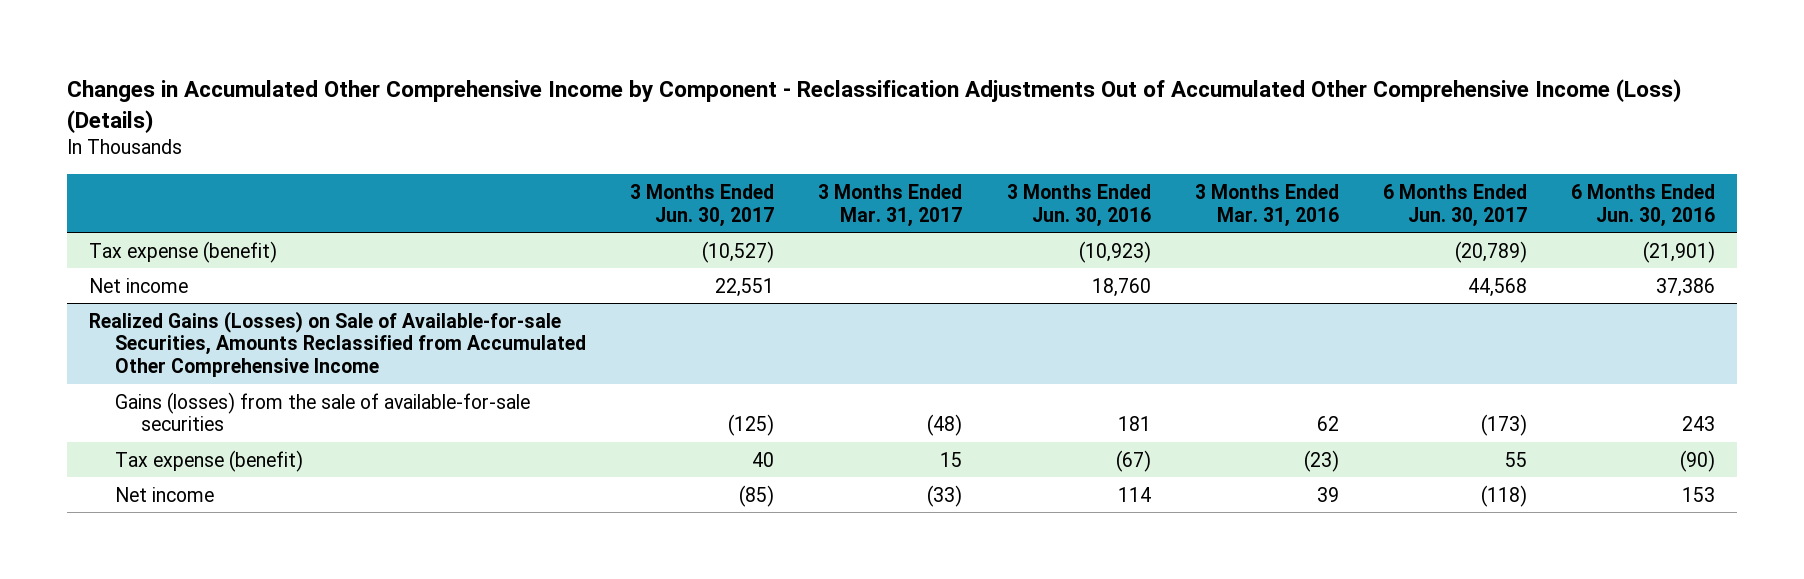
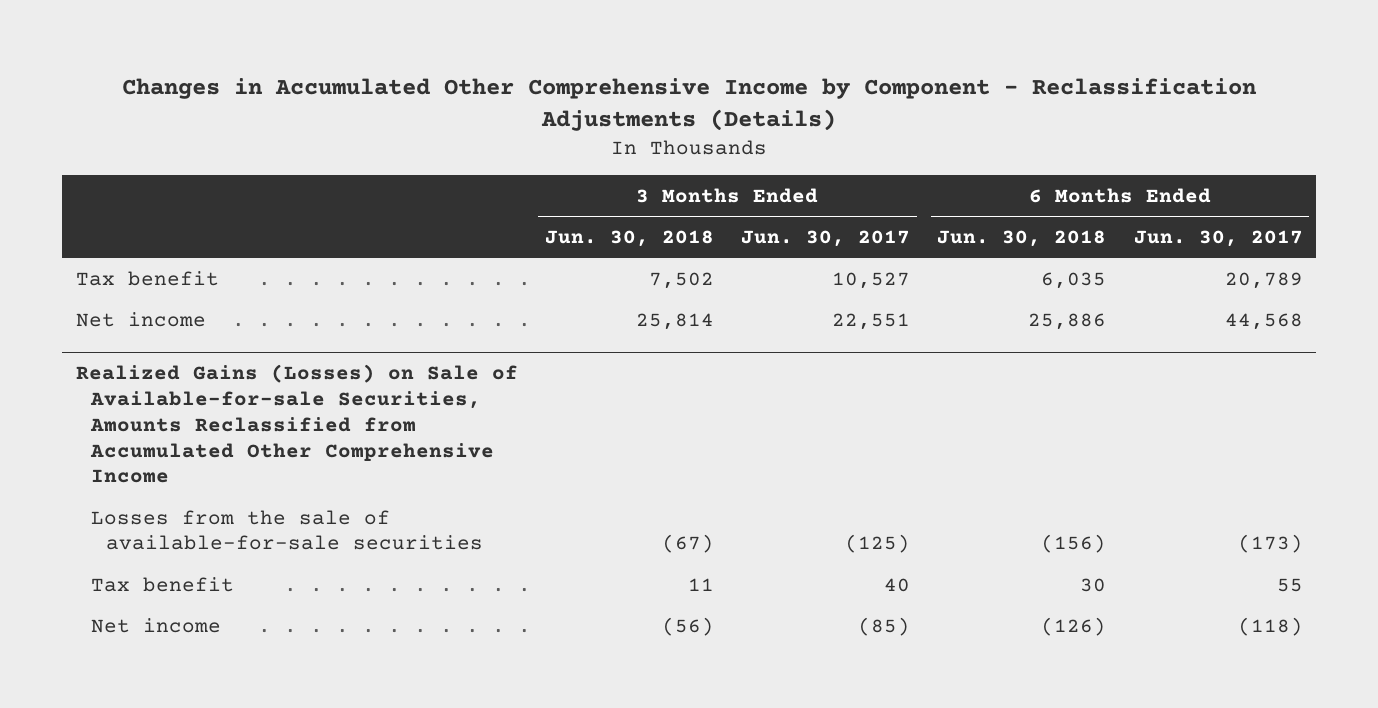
- Changes in Accumulated Other Comprehensive Income by Component - Reclassification Adjustments Out of Accumulated Other Comprehensive Income (Loss) (Details)
+ Changes in Accumulated Other Comprehensive Income by Component - Reclassification Adjustments (Details)
- | 3 Months Ended Jun. 30, 2017 | 3 Months Ended Mar. 31, 2017 | 3 Months Ended Jun. 30, 2016 | 3 Months Ended Mar. 31, 2016 | 6 Months Ended Jun. 30, 2017 | 6 Months Ended Jun. 30, 2016
+ | 3 Months Ended Jun. 30, 2018 | 3 Months Ended Jun. 30, 2017 | 6 Months Ended Jun. 30, 2018 | 6 Months Ended Jun. 30, 2017
- Tax expense (benefit) | (10,527) | | (10,923) | | (20,789) | (21,901)
+ Tax benefit | 7,502 | 10,527 | 6,035 | 20,789
@ Realized Gains (Losses) on Sale of Available-for-sale Securities, Amounts Reclassified from Accumulated Other Comprehensive Income
- Gains (losses) from the sale of available-for-sale securities | (125) | (48) | 181 | 62 | (173) | 243
- Tax expense (benefit) | 40 | 15 | (67) | (23) | 55 | (90)
+ Losses from the sale of available-for-sale securities | (67) | (125) | (156) | (173)
+ Tax benefit | 11 | 40 | 30 | 55

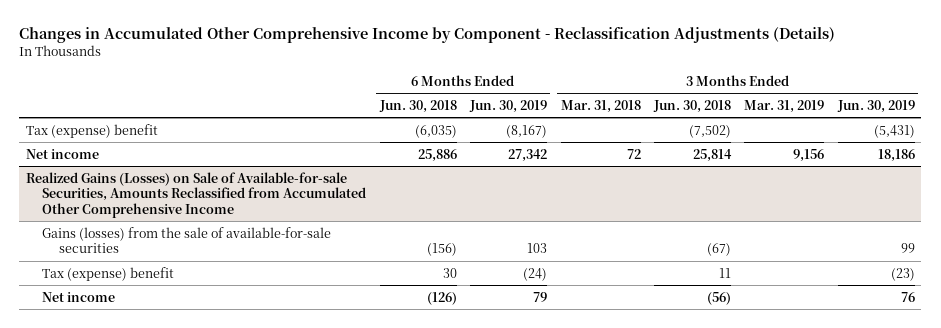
- | 3 Months Ended Jun. 30, 2018 | 3 Months Ended Jun. 30, 2017 | 6 Months Ended Jun. 30, 2018 | 6 Months Ended Jun. 30, 2017
+ | 6 Months Ended Jun. 30, 2018 | 6 Months Ended Jun. 30, 2019 | 3 Months Ended Mar. 31, 2018 | 3 Months Ended Jun. 30, 2018 | 3 Months Ended Mar. 31, 2019 | 3 Months Ended Jun. 30, 2019
- Tax benefit | 7,502 | 10,527 | 6,035 | 20,789
+ Tax (expense) benefit | (6,035) | (8,167) | | (7,502) | | (5,431)
@ Realized Gains (Losses) on Sale of Available-for-sale Securities, Amounts Reclassified from Accumulated Other Comprehensive Income
- Losses from the sale of available-for-sale securities | (67) | (125) | (156) | (173)
- Tax benefit | 11 | 40 | 30 | 55
+ Gains (losses) from the sale of available-for-sale securities | (156) | 103 | | (67) | | 99
+ Tax (expense) benefit | 30 | (24) | | 11 | | (23)

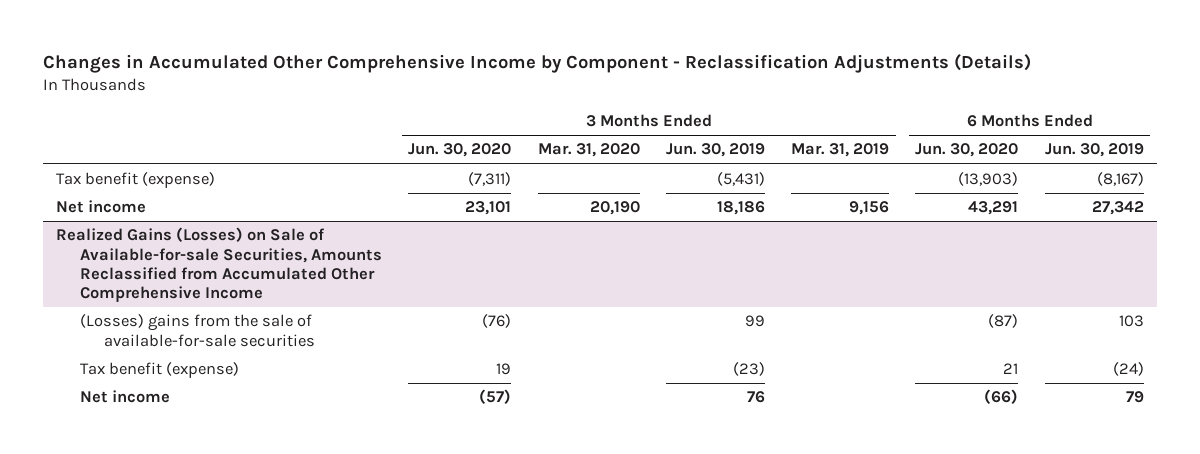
- | 6 Months Ended Jun. 30, 2018 | 6 Months Ended Jun. 30, 2019 | 3 Months Ended Mar. 31, 2018 | 3 Months Ended Jun. 30, 2018 | 3 Months Ended Mar. 31, 2019 | 3 Months Ended Jun. 30, 2019
+ | 3 Months Ended Jun. 30, 2020 | 3 Months Ended Mar. 31, 2020 | 3 Months Ended Jun. 30, 2019 | 3 Months Ended Mar. 31, 2019 | 6 Months Ended Jun. 30, 2020 | 6 Months Ended Jun. 30, 2019
- Tax (expense) benefit | (6,035) | (8,167) | | (7,502) | | (5,431)
+ Tax benefit (expense) | (7,311) | | (5,431) | | (13,903) | (8,167)
@ Realized Gains (Losses) on Sale of Available-for-sale Securities, Amounts Reclassified from Accumulated Other Comprehensive Income
- Gains (losses) from the sale of available-for-sale securities | (156) | 103 | | (67) | | 99
- Tax (expense) benefit | 30 | (24) | | 11 | | (23)
+ (Losses) gains from the sale of available-for-sale securities | (76) | | 99 | | (87) | 103
+ Tax benefit (expense) | 19 | | (23) | | 21 | (24)

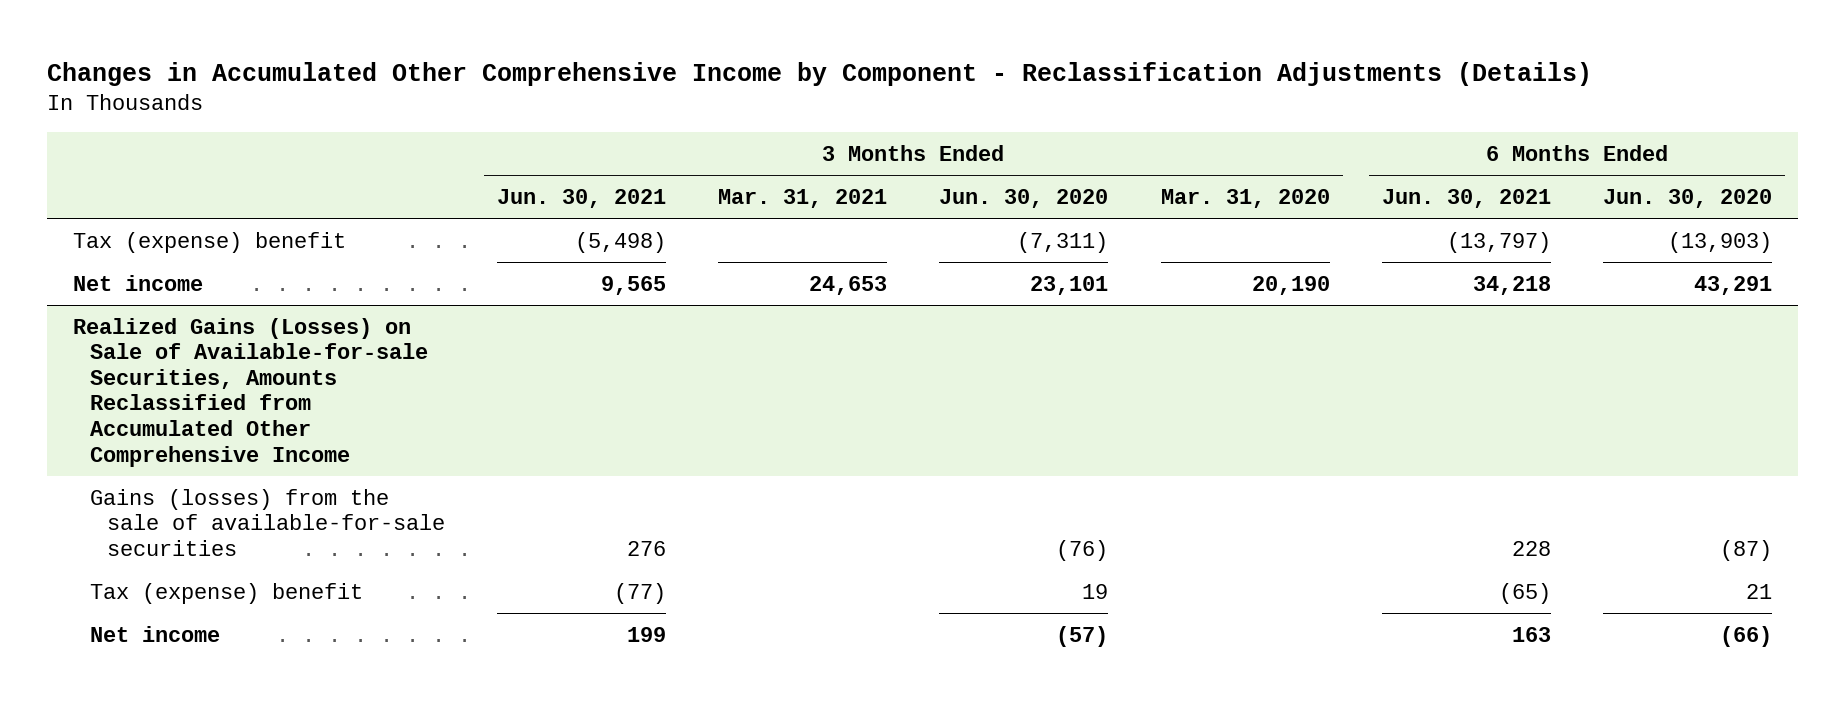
- | 3 Months Ended Jun. 30, 2020 | 3 Months Ended Mar. 31, 2020 | 3 Months Ended Jun. 30, 2019 | 3 Months Ended Mar. 31, 2019 | 6 Months Ended Jun. 30, 2020 | 6 Months Ended Jun. 30, 2019
+ | 3 Months Ended Jun. 30, 2021 | 3 Months Ended Mar. 31, 2021 | 3 Months Ended Jun. 30, 2020 | 3 Months Ended Mar. 31, 2020 | 6 Months Ended Jun. 30, 2021 | 6 Months Ended Jun. 30, 2020
- Tax benefit (expense) | (7,311) | | (5,431) | | (13,903) | (8,167)
+ Tax (expense) benefit | (5,498) | | (7,311) | | (13,797) | (13,903)
@ Realized Gains (Losses) on Sale of Available-for-sale Securities, Amounts Reclassified from Accumulated Other Comprehensive Income
- (Losses) gains from the sale of available-for-sale securities | (76) | | 99 | | (87) | 103
- Tax benefit (expense) | 19 | | (23) | | 21 | (24)
+ Gains (losses) from the sale of available-for-sale securities | 276 | | (76) | | 228 | (87)
+ Tax (expense) benefit | (77) | | 19 | | (65) | 21

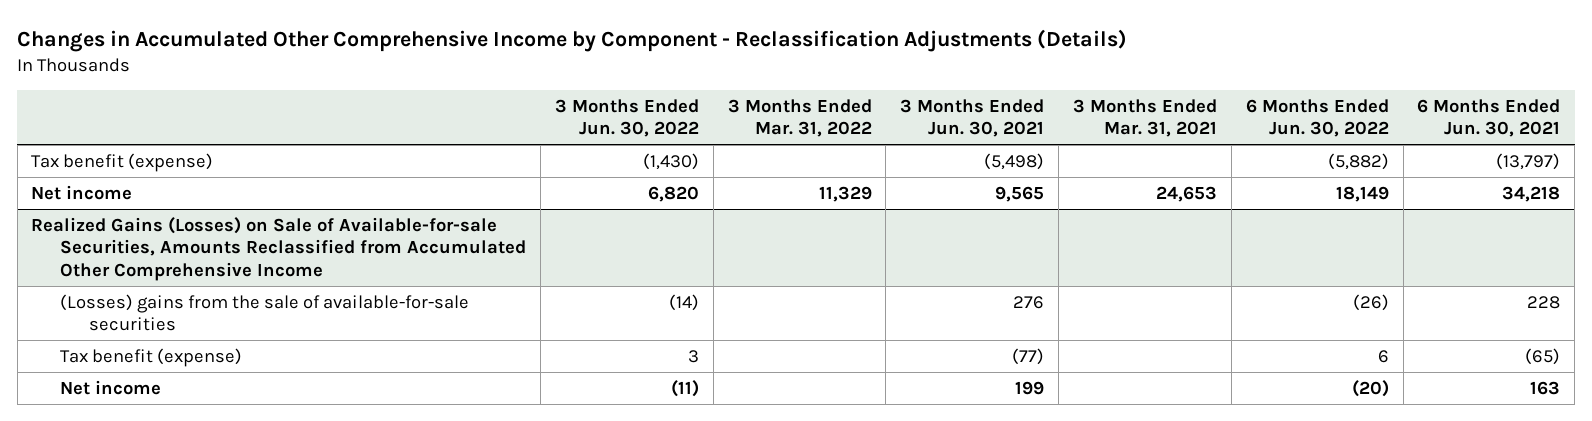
- | 3 Months Ended Jun. 30, 2021 | 3 Months Ended Mar. 31, 2021 | 3 Months Ended Jun. 30, 2020 | 3 Months Ended Mar. 31, 2020 | 6 Months Ended Jun. 30, 2021 | 6 Months Ended Jun. 30, 2020
+ | 3 Months Ended Jun. 30, 2022 | 3 Months Ended Mar. 31, 2022 | 3 Months Ended Jun. 30, 2021 | 3 Months Ended Mar. 31, 2021 | 6 Months Ended Jun. 30, 2022 | 6 Months Ended Jun. 30, 2021
- Tax (expense) benefit | (5,498) | | (7,311) | | (13,797) | (13,903)
+ Tax benefit (expense) | (1,430) | | (5,498) | | (5,882) | (13,797)
@ Realized Gains (Losses) on Sale of Available-for-sale Securities, Amounts Reclassified from Accumulated Other Comprehensive Income
- Gains (losses) from the sale of available-for-sale securities | 276 | | (76) | | 228 | (87)
- Tax (expense) benefit | (77) | | 19 | | (65) | 21
+ (Losses) gains from the sale of available-for-sale securities | (14) | | 276 | | (26) | 228
+ Tax benefit (expense) | 3 | | (77) | | 6 | (65)

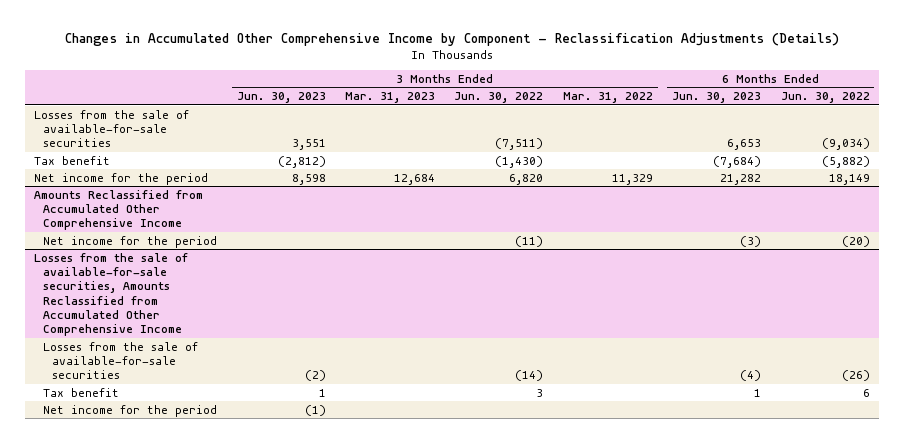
- | 3 Months Ended Jun. 30, 2022 | 3 Months Ended Mar. 31, 2022 | 3 Months Ended Jun. 30, 2021 | 3 Months Ended Mar. 31, 2021 | 6 Months Ended Jun. 30, 2022 | 6 Months Ended Jun. 30, 2021
+ | 3 Months Ended Jun. 30, 2023 | 3 Months Ended Mar. 31, 2023 | 3 Months Ended Jun. 30, 2022 | 3 Months Ended Mar. 31, 2022 | 6 Months Ended Jun. 30, 2023 | 6 Months Ended Jun. 30, 2022
- Tax benefit (expense) | (1,430) | | (5,498) | | (5,882) | (13,797)
- Net income | 6,820 | 11,329 | 9,565 | 24,653 | 18,149 | 34,218
- Realized Gains (Losses) on Sale of Available-for-sale Securities, Amounts Reclassified from Accumulated Other Comprehensive Income
- (Losses) gains from the sale of available-for-sale securities | (14) | | 276 | | (26) | 228
- Tax benefit (expense) | 3 | | (77) | | 6 | (65)
- Net income | (11) | | 199 | | (20) | 163
+ Losses from the sale of available-for-sale securities | 3,551 | | (7,511) | | 6,653 | (9,034)
+ Tax benefit | (2,812) | | (1,430) | | (7,684) | (5,882)
+ Net income for the period | 8,598 | 12,684 | 6,820 | 11,329 | 21,282 | 18,149
+ Amounts Reclassified from Accumulated Other Comprehensive Income
+ Net income for the period | | | (11) | | (3) | (20)
+ Losses from the sale of available-for-sale securities, Amounts Reclassified from Accumulated Other Comprehensive Income
+ Losses from the sale of available-for-sale securities | (2) | | (14) | | (4) | (26)
+ Tax benefit | 1 | | 3 | | 1 | 6
+ Net income for the period | (1) | | | | |

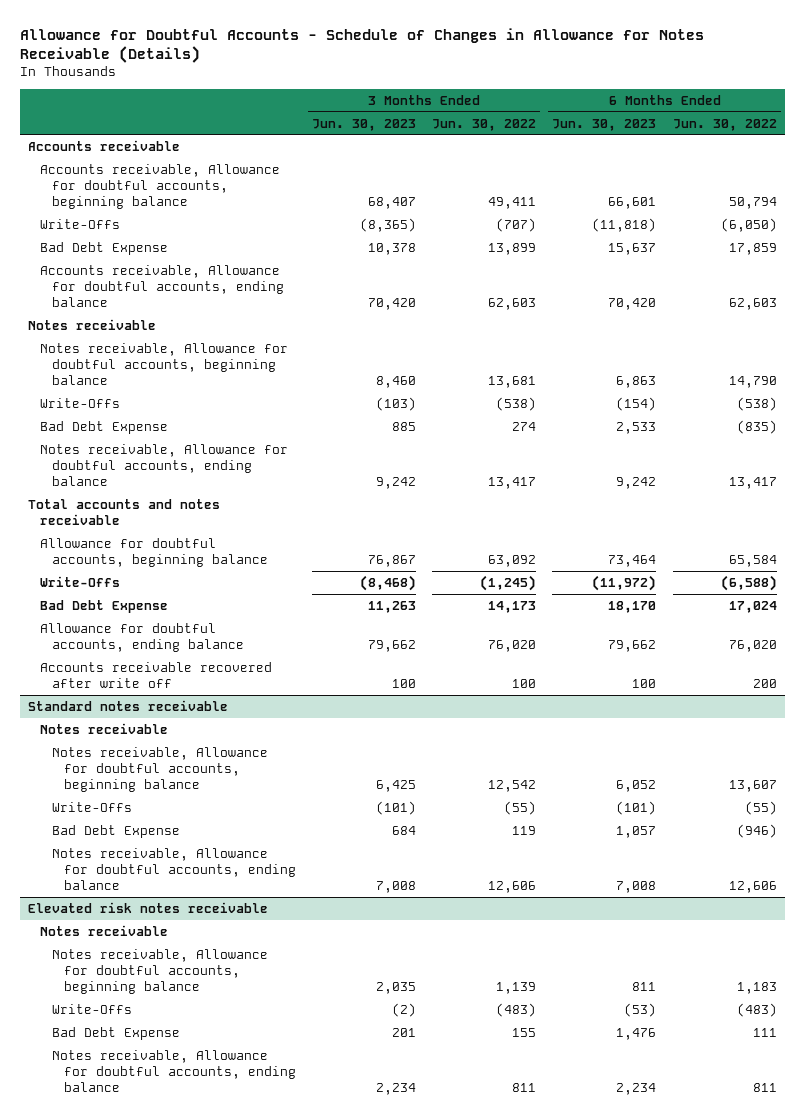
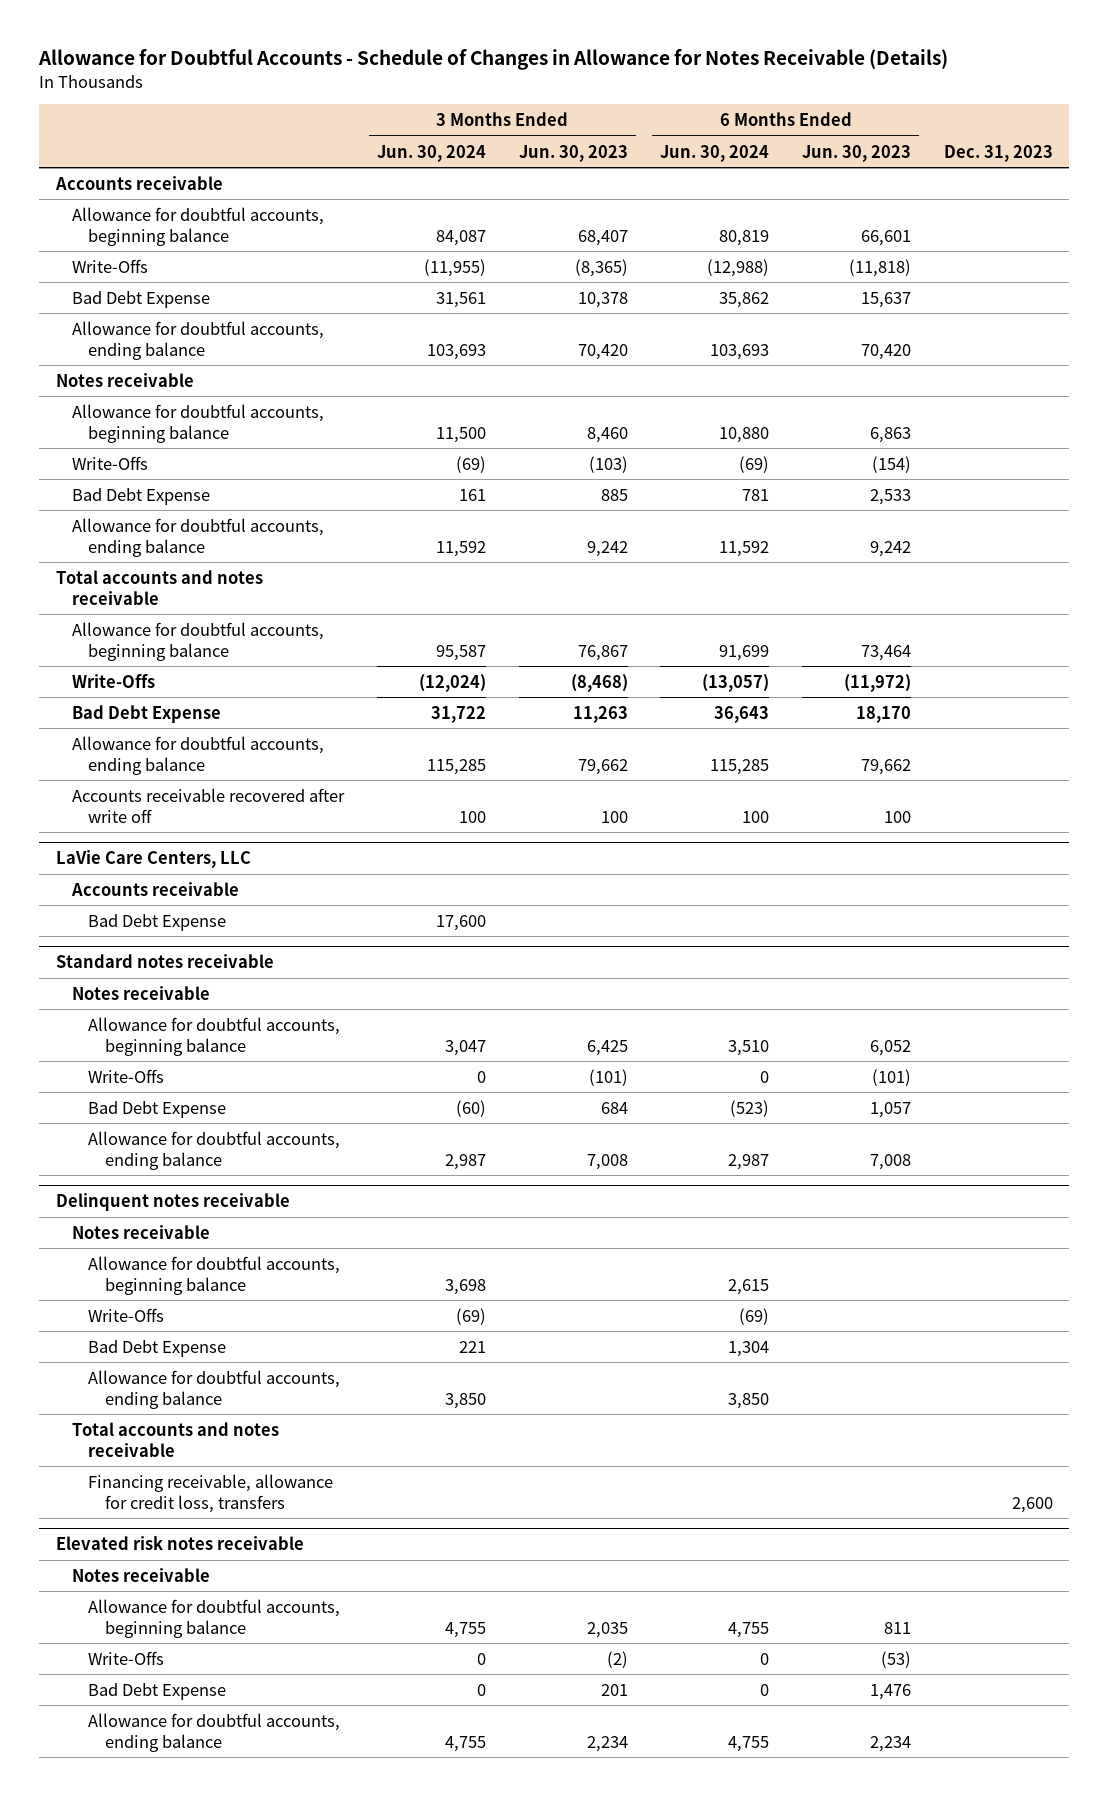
- | 3 Months Ended Jun. 30, 2023 | 3 Months Ended Jun. 30, 2022 | 6 Months Ended Jun. 30, 2023 | 6 Months Ended Jun. 30, 2022
+ | 3 Months Ended Jun. 30, 2024 | 3 Months Ended Jun. 30, 2023 | 6 Months Ended Jun. 30, 2024 | 6 Months Ended Jun. 30, 2023 | Dec. 31, 2023
- Accounts receivable, Allowance for doubtful accounts, beginning balance | 68,407 | 49,411 | 66,601 | 50,794
+ Allowance for doubtful accounts, beginning balance | 84,087 | 68,407 | 80,819 | 66,601 |
- Accounts receivable, Allowance for doubtful accounts, ending balance | 70,420 | 62,603 | 70,420 | 62,603
+ Allowance for doubtful accounts, ending balance | 103,693 | 70,420 | 103,693 | 70,420 |
- Notes receivable, Allowance for doubtful accounts, beginning balance | 8,460 | 13,681 | 6,863 | 14,790
+ Allowance for doubtful accounts, beginning balance | 11,500 | 8,460 | 10,880 | 6,863 |
- Notes receivable, Allowance for doubtful accounts, ending balance | 9,242 | 13,417 | 9,242 | 13,417
+ Allowance for doubtful accounts, ending balance | 11,592 | 9,242 | 11,592 | 9,242 |
+ LaVie Care Centers, LLC
+ Accounts receivable
+ Bad Debt Expense | 17,600 | | | |
@ Standard notes receivable
- Notes receivable, Allowance for doubtful accounts, beginning balance | 6,425 | 12,542 | 6,052 | 13,607
+ Allowance for doubtful accounts, beginning balance | 3,047 | 6,425 | 3,510 | 6,052 |
- Notes receivable, Allowance for doubtful accounts, ending balance | 7,008 | 12,606 | 7,008 | 12,606
+ Allowance for doubtful accounts, ending balance | 2,987 | 7,008 | 2,987 | 7,008 |
+ Delinquent notes receivable
+ Notes receivable
+ Allowance for doubtful accounts, beginning balance | 3,698 | | 2,615 | |
+ Write-Offs | (69) | | (69) | |
+ Bad Debt Expense | 221 | | 1,304 | |
+ Allowance for doubtful accounts, ending balance | 3,850 | | 3,850 | |
+ Total accounts and notes receivable
+ Financing receivable, allowance for credit loss, transfers | | | | | 2,600
@ Elevated risk notes receivable
- Notes receivable, Allowance for doubtful accounts, beginning balance | 2,035 | 1,139 | 811 | 1,183
+ Allowance for doubtful accounts, beginning balance | 4,755 | 2,035 | 4,755 | 811 |
- Notes receivable, Allowance for doubtful accounts, ending balance | 2,234 | 811 | 2,234 | 811
+ Allowance for doubtful accounts, ending balance | 4,755 | 2,234 | 4,755 | 2,234 |

